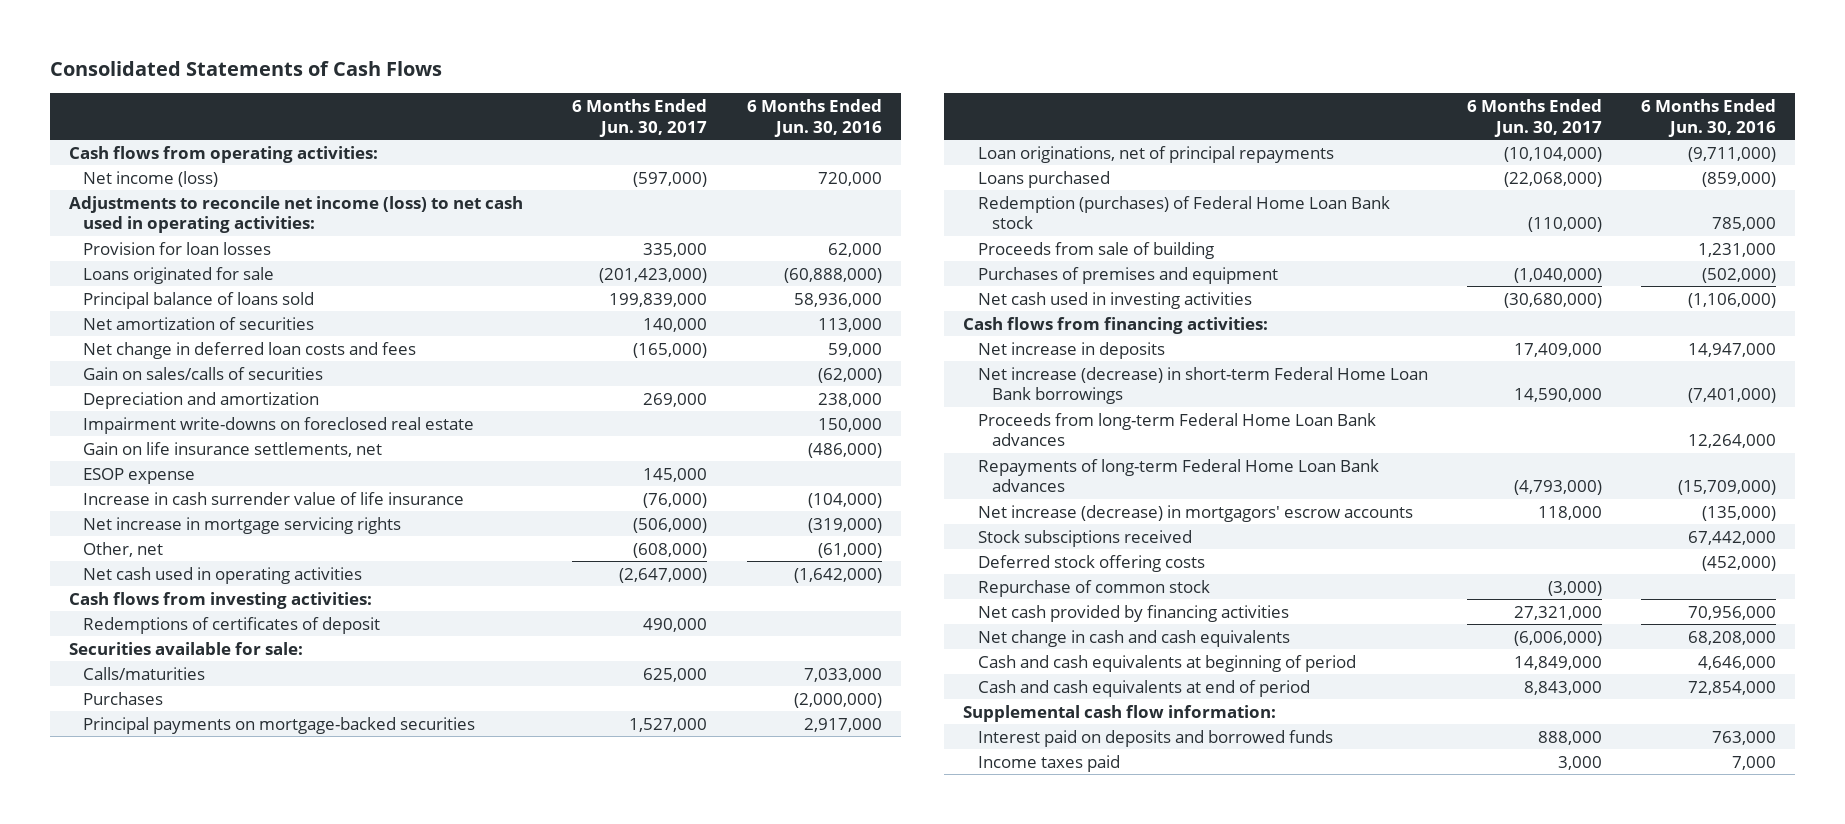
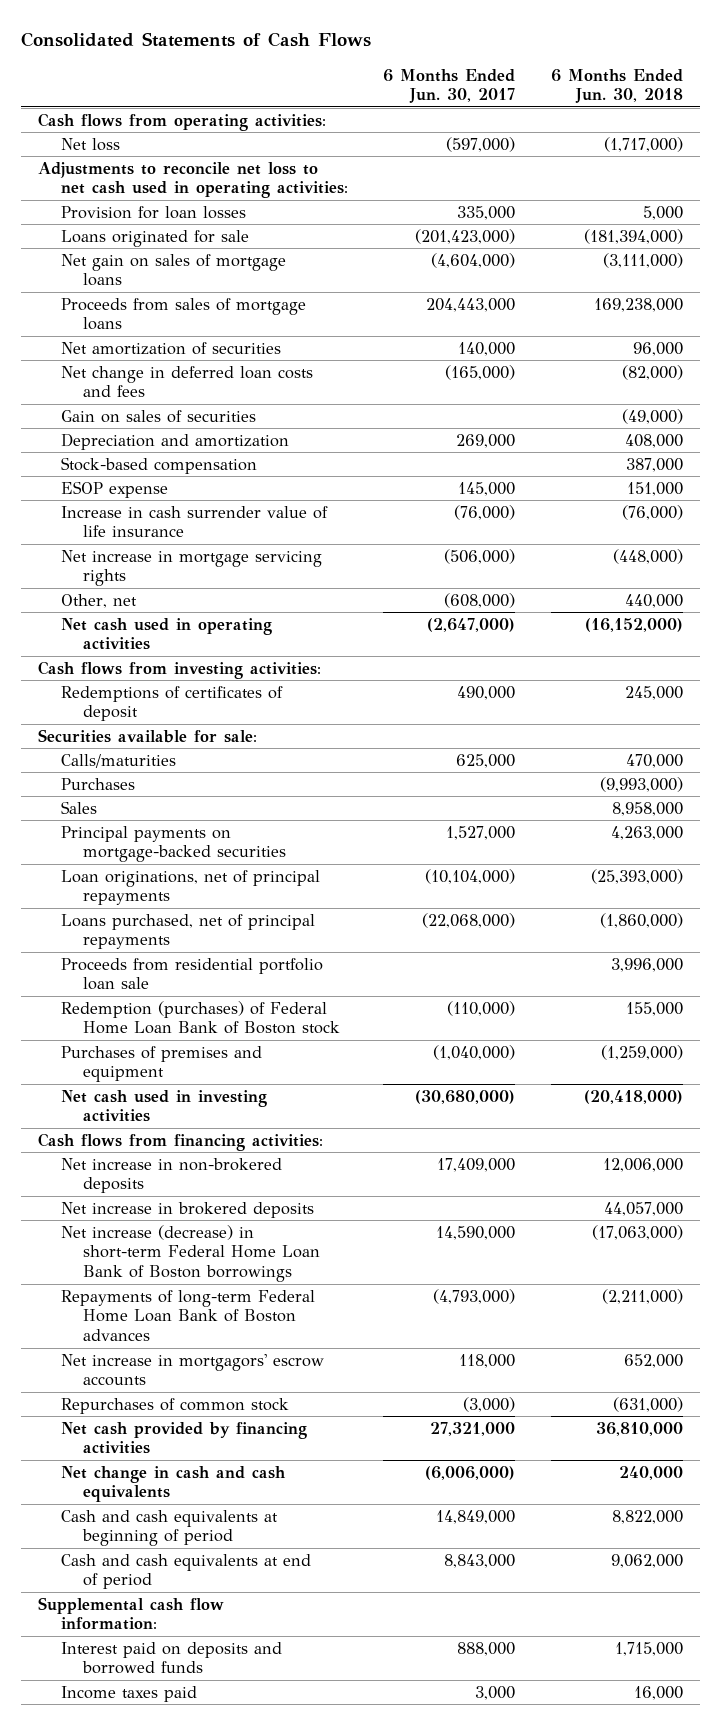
- | 6 Months Ended Jun. 30, 2017 | 6 Months Ended Jun. 30, 2016
+ | 6 Months Ended Jun. 30, 2017 | 6 Months Ended Jun. 30, 2018
- Net income (loss) | (597,000) | 720,000
- Adjustments to reconcile net income (loss) to net cash used in operating activities:
+ Net loss | (597,000) | (1,717,000)
+ Adjustments to reconcile net loss to net cash used in operating activities:
- Principal balance of loans sold | 199,839,000 | 58,936,000
+ Net gain on sales of mortgage loans | (4,604,000) | (3,111,000)
+ Proceeds from sales of mortgage loans | 204,443,000 | 169,238,000
- Gain on sales/calls of securities | | (62,000)
+ Gain on sales of securities | | (49,000)
- Impairment write-downs on foreclosed real estate | | 150,000
- Gain on life insurance settlements, net | | (486,000)
+ Stock-based compensation | | 387,000
+ Sales | | 8,958,000
- Loans purchased | (22,068,000) | (859,000)
- Redemption (purchases) of Federal Home Loan Bank stock | (110,000) | 785,000
- Proceeds from sale of building | | 1,231,000
+ Loans purchased, net of principal repayments | (22,068,000) | (1,860,000)
+ Proceeds from residential portfolio loan sale | | 3,996,000
+ Redemption (purchases) of Federal Home Loan Bank of Boston stock | (110,000) | 155,000
- Net increase in deposits | 17,409,000 | 14,947,000
- Net increase (decrease) in short-term Federal Home Loan Bank borrowings | 14,590,000 | (7,401,000)
- Proceeds from long-term Federal Home Loan Bank advances | | 12,264,000
- Repayments of long-term Federal Home Loan Bank advances | (4,793,000) | (15,709,000)
- Net increase (decrease) in mortgagors' escrow accounts | 118,000 | (135,000)
- Stock subsciptions received | | 67,442,000
- Deferred stock offering costs | | (452,000)
- Repurchase of common stock | (3,000) |
+ Net increase in non-brokered deposits | 17,409,000 | 12,006,000
+ Net increase in brokered deposits | | 44,057,000
+ Net increase (decrease) in short-term Federal Home Loan Bank of Boston borrowings | 14,590,000 | (17,063,000)
+ Repayments of long-term Federal Home Loan Bank of Boston advances | (4,793,000) | (2,211,000)
+ Net increase in mortgagors' escrow accounts | 118,000 | 652,000
+ Repurchases of common stock | (3,000) | (631,000)

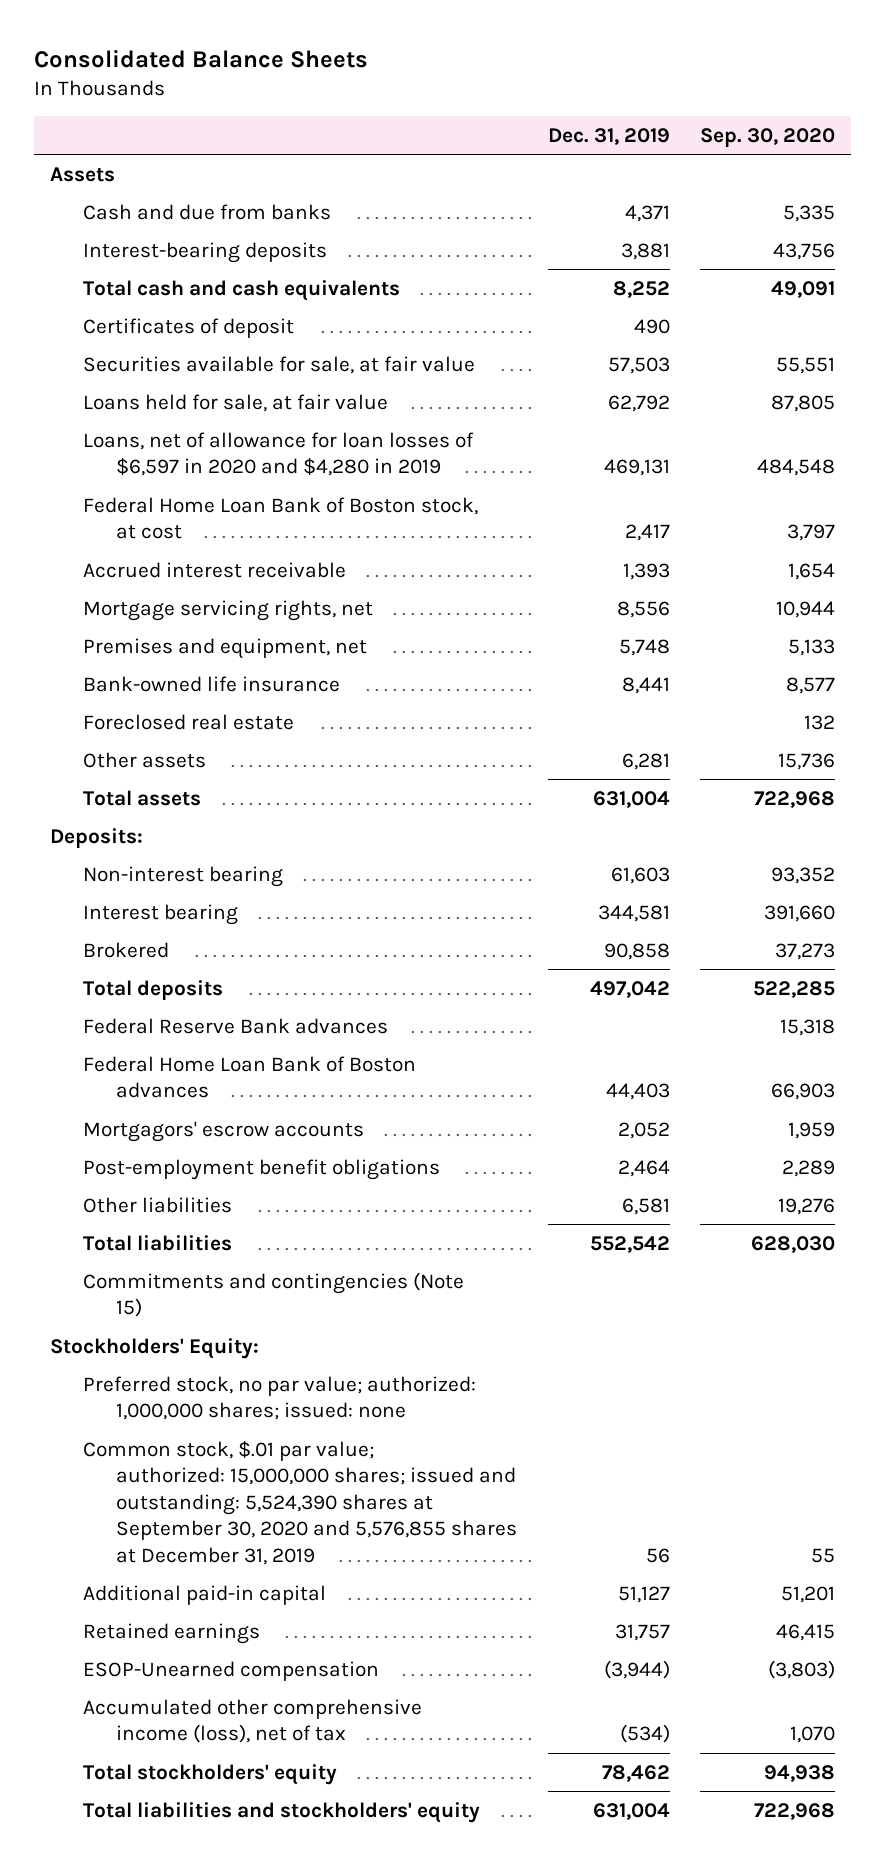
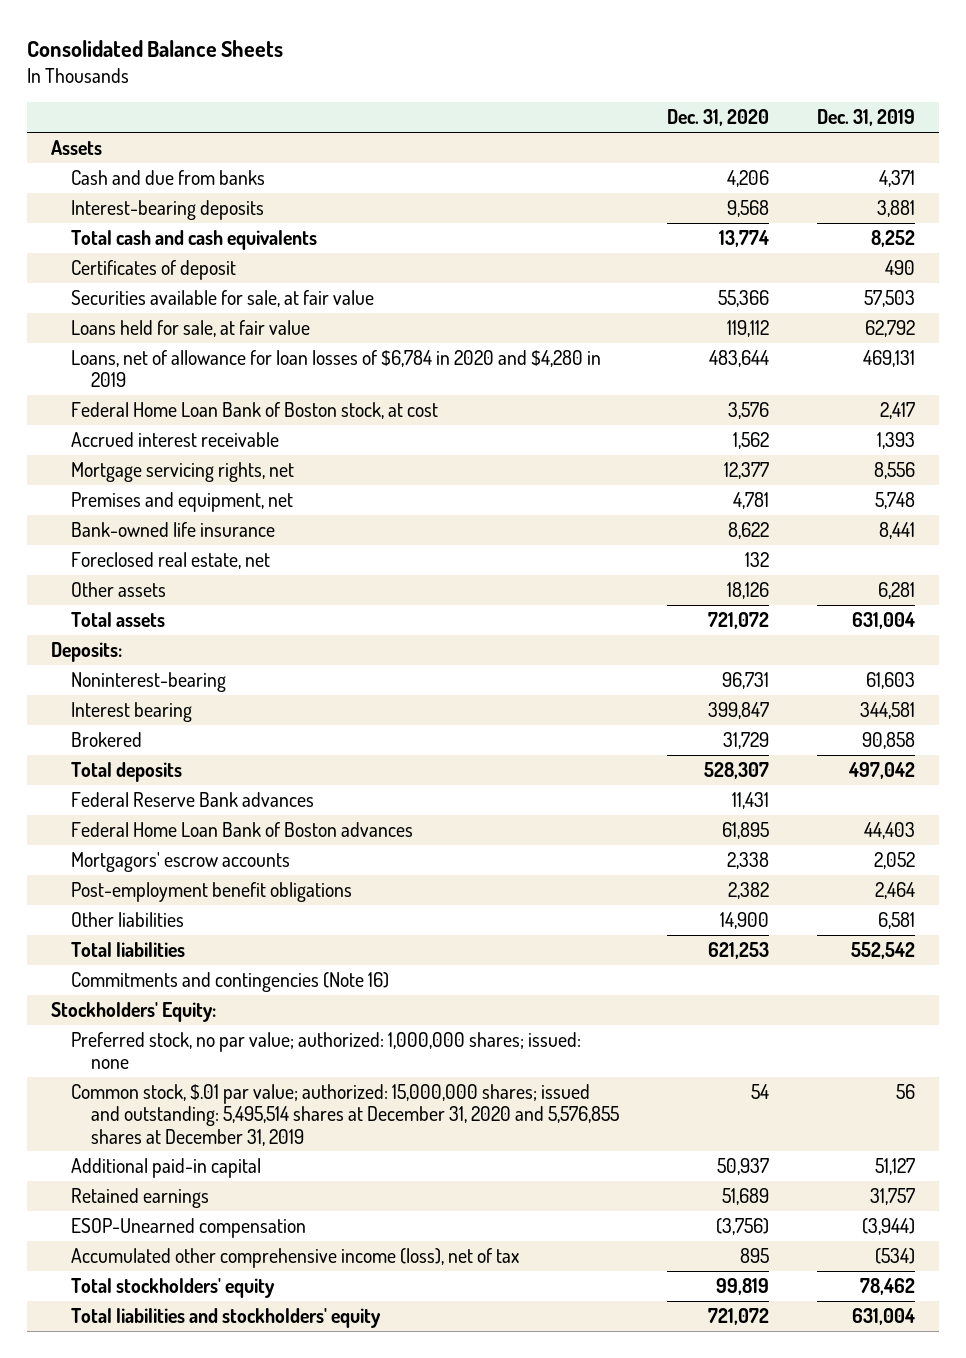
- | Dec. 31, 2019 | Sep. 30, 2020
+ | Dec. 31, 2020 | Dec. 31, 2019
- Loans, net of allowance for loan losses of $6,597 in 2020 and $4,280 in 2019 | 469,131 | 484,548
+ Loans, net of allowance for loan losses of $6,784 in 2020 and $4,280 in 2019 | 483,644 | 469,131
- Foreclosed real estate | | 132
+ Foreclosed real estate, net | 132 |
- Non-interest bearing | 61,603 | 93,352
+ Noninterest-bearing | 96,731 | 61,603
- Commitments and contingencies (Note 15)
+ Commitments and contingencies (Note 16)
- Common stock, $.01 par value; authorized: 15,000,000 shares; issued and outstanding: 5,524,390 shares at September 30, 2020 and 5,576,855 shares at December 31, 2019 | 56 | 55
+ Common stock, $.01 par value; authorized: 15,000,000 shares; issued and outstanding: 5,495,514 shares at December 31, 2020 and 5,576,855 shares at December 31, 2019 | 54 | 56

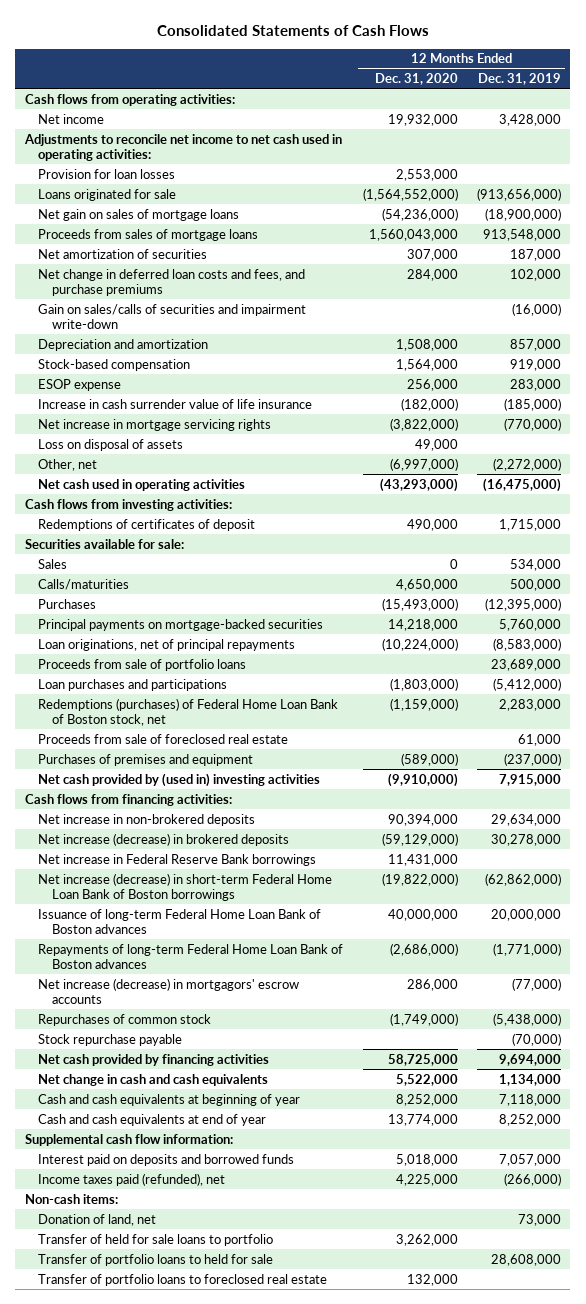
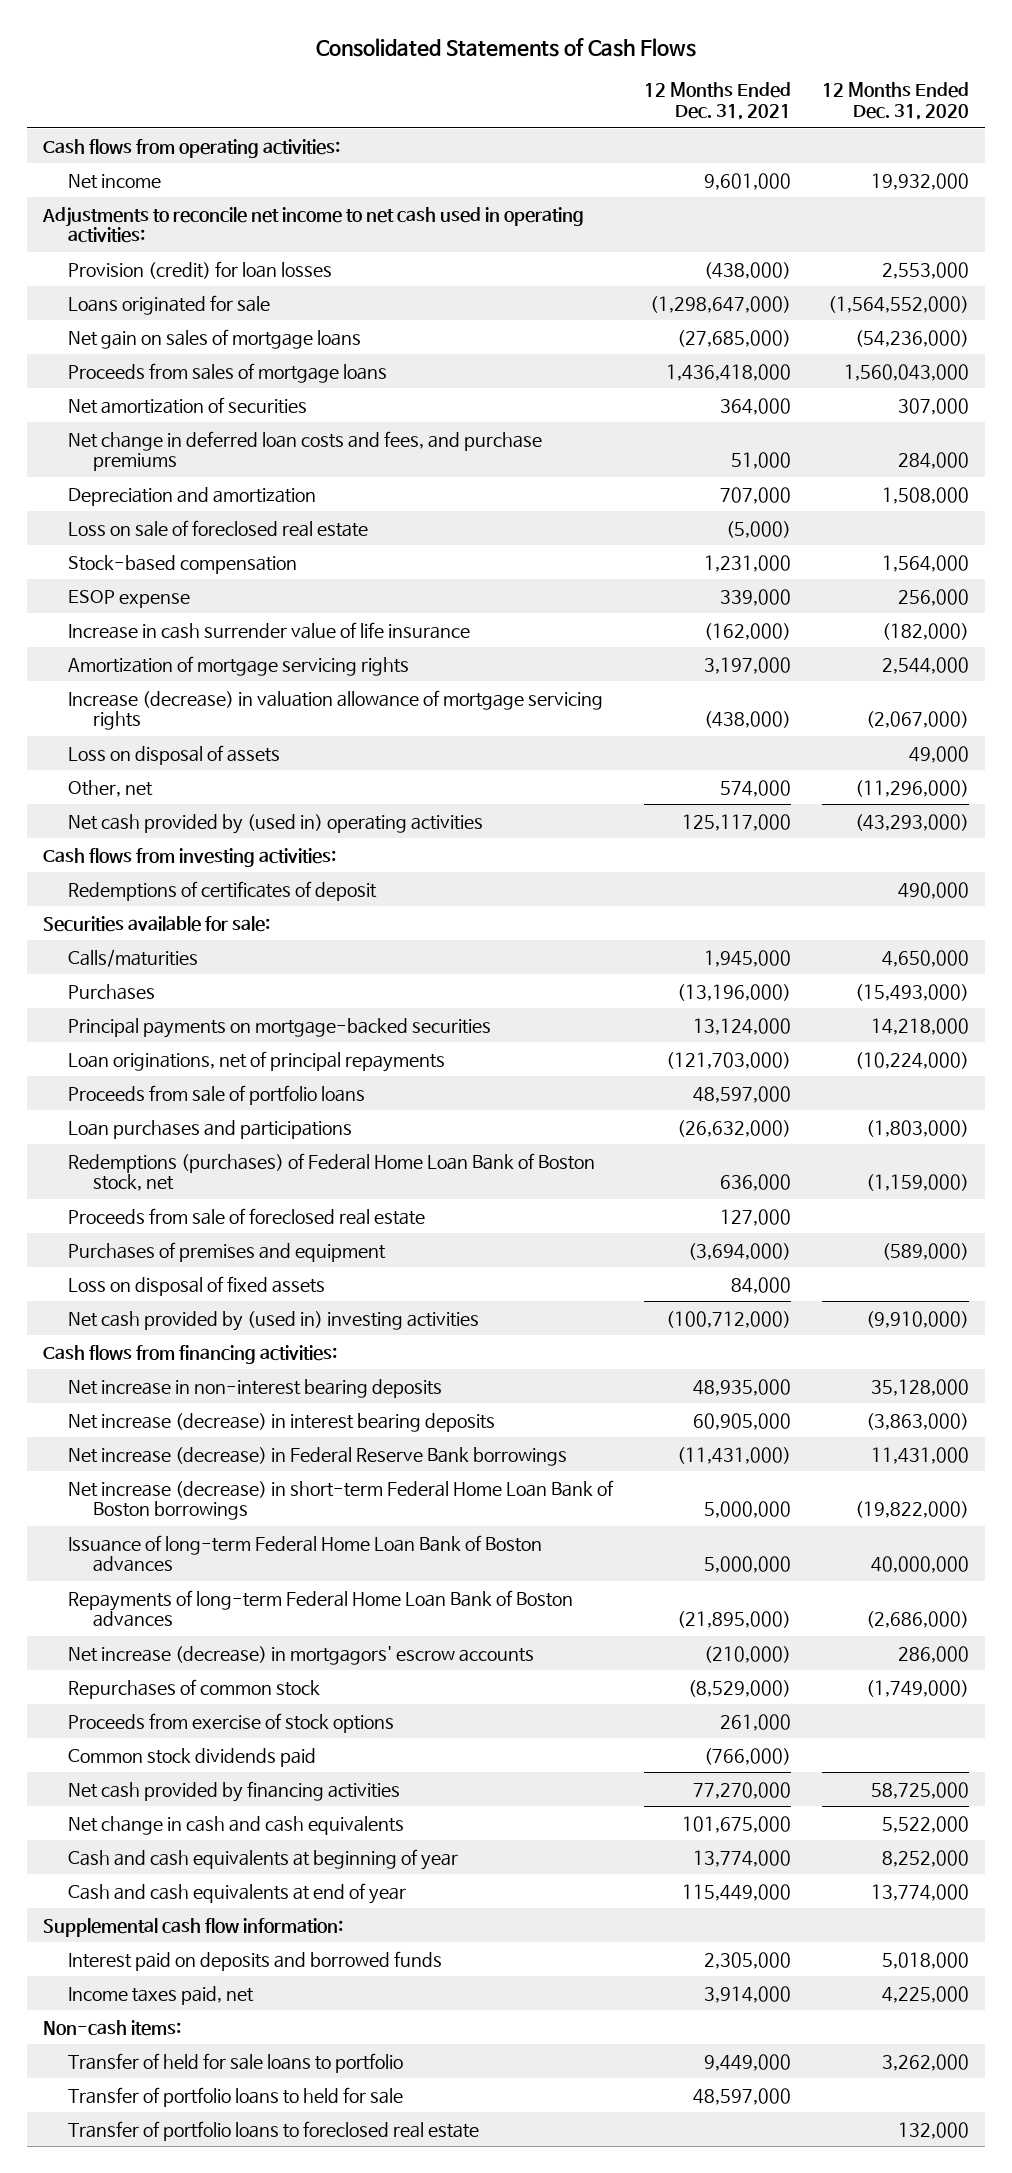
- | 12 Months Ended Dec. 31, 2020 | 12 Months Ended Dec. 31, 2019
+ | 12 Months Ended Dec. 31, 2021 | 12 Months Ended Dec. 31, 2020
- Provision for loan losses | 2,553,000 |
+ Provision (credit) for loan losses | (438,000) | 2,553,000
- Gain on sales/calls of securities and impairment write-down | | (16,000)
+ Loss on sale of foreclosed real estate | (5,000) |
- Net increase in mortgage servicing rights | (3,822,000) | (770,000)
+ Amortization of mortgage servicing rights | 3,197,000 | 2,544,000
+ Increase (decrease) in valuation allowance of mortgage servicing rights | (438,000) | (2,067,000)
- Other, net | (6,997,000) | (2,272,000)
- Net cash used in operating activities | (43,293,000) | (16,475,000)
+ Other, net | 574,000 | (11,296,000)
+ Net cash provided by (used in) operating activities | 125,117,000 | (43,293,000)
- Sales | 0 | 534,000
+ Loss on disposal of fixed assets | 84,000 |
- Net increase in non-brokered deposits | 90,394,000 | 29,634,000
- Net increase (decrease) in brokered deposits | (59,129,000) | 30,278,000
- Net increase in Federal Reserve Bank borrowings | 11,431,000 |
+ Net increase in non-interest bearing deposits | 48,935,000 | 35,128,000
+ Net increase (decrease) in interest bearing deposits | 60,905,000 | (3,863,000)
+ Net increase (decrease) in Federal Reserve Bank borrowings | (11,431,000) | 11,431,000
- Stock repurchase payable | | (70,000)
+ Proceeds from exercise of stock options | 261,000 |
+ Common stock dividends paid | (766,000) |
- Income taxes paid (refunded), net | 4,225,000 | (266,000)
+ Income taxes paid, net | 3,914,000 | 4,225,000
- Donation of land, net | | 73,000

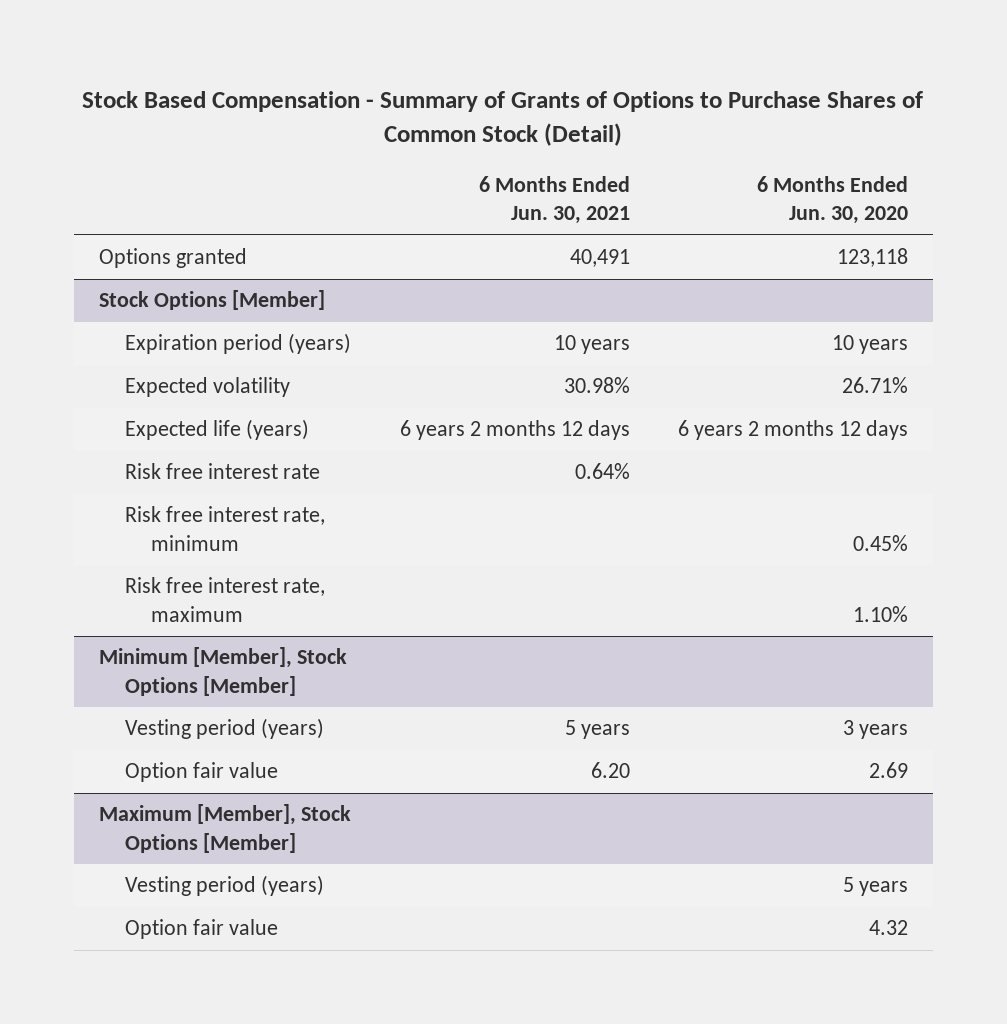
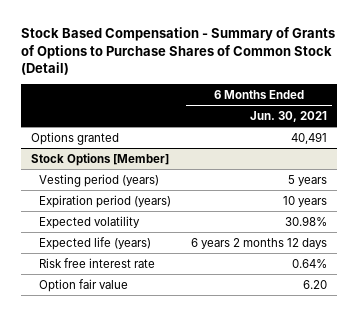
- | 6 Months Ended Jun. 30, 2021 | 6 Months Ended Jun. 30, 2020
+ | 6 Months Ended Jun. 30, 2021
@ Stock Options [Member]
+ Vesting period (years) | 5 years
- Risk free interest rate, minimum | | 0.45%
- Risk free interest rate, maximum | | 1.10%
- Minimum [Member], Stock Options [Member]
- Vesting period (years) | 5 years | 3 years
- Maximum [Member], Stock Options [Member]
- Vesting period (years) | | 5 years
- Option fair value | | 4.32

